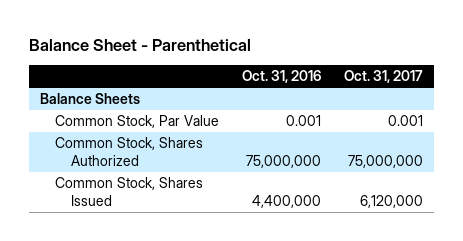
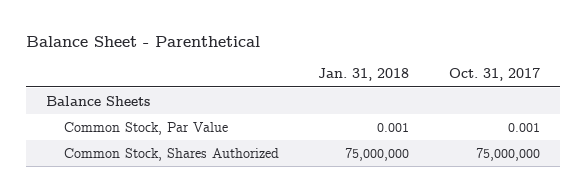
- | Oct. 31, 2016 | Oct. 31, 2017
+ | Jan. 31, 2018 | Oct. 31, 2017
- Common Stock, Shares Issued | 4,400,000 | 6,120,000

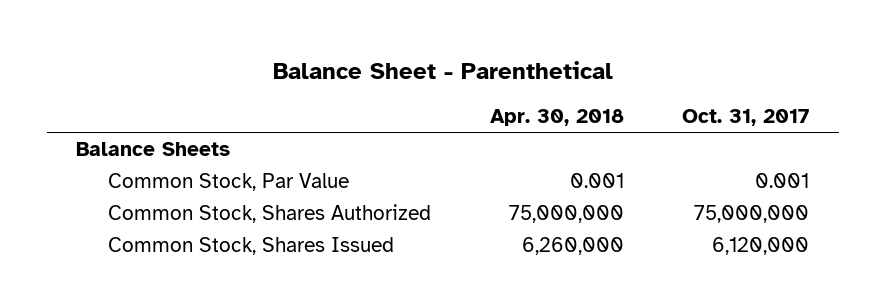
- | Jan. 31, 2018 | Oct. 31, 2017
+ | Apr. 30, 2018 | Oct. 31, 2017
+ Common Stock, Shares Issued | 6,260,000 | 6,120,000

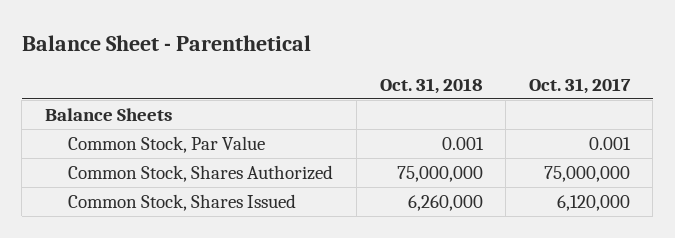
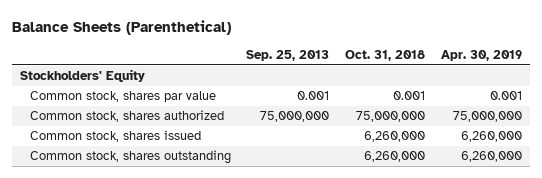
- Balance Sheet - Parenthetical
+ Balance Sheets (Parenthetical)
- | Oct. 31, 2018 | Oct. 31, 2017
+ | Sep. 25, 2013 | Oct. 31, 2018 | Apr. 30, 2019
- Balance Sheets
- Common Stock, Par Value | 0.001 | 0.001
- Common Stock, Shares Authorized | 75,000,000 | 75,000,000
- Common Stock, Shares Issued | 6,260,000 | 6,120,000
+ Stockholders' Equity
+ Common stock, shares par value | 0.001 | 0.001 | 0.001
+ Common stock, shares authorized | 75,000,000 | 75,000,000 | 75,000,000
+ Common stock, shares issued | | 6,260,000 | 6,260,000
+ Common stock, shares outstanding | | 6,260,000 | 6,260,000

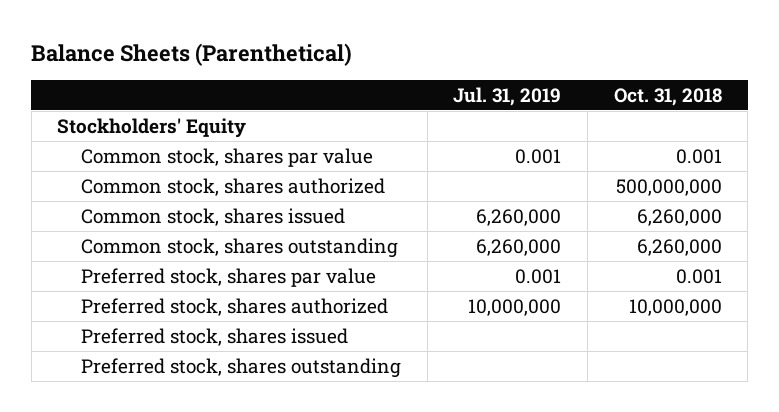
- | Sep. 25, 2013 | Oct. 31, 2018 | Apr. 30, 2019
+ | Jul. 31, 2019 | Oct. 31, 2018
- Common stock, shares authorized | 75,000,000 | 75,000,000 | 75,000,000
+ Common stock, shares authorized | | 500,000,000
+ Preferred stock, shares par value | 0.001 | 0.001
+ Preferred stock, shares authorized | 10,000,000 | 10,000,000
+ Preferred stock, shares issued
+ Preferred stock, shares outstanding

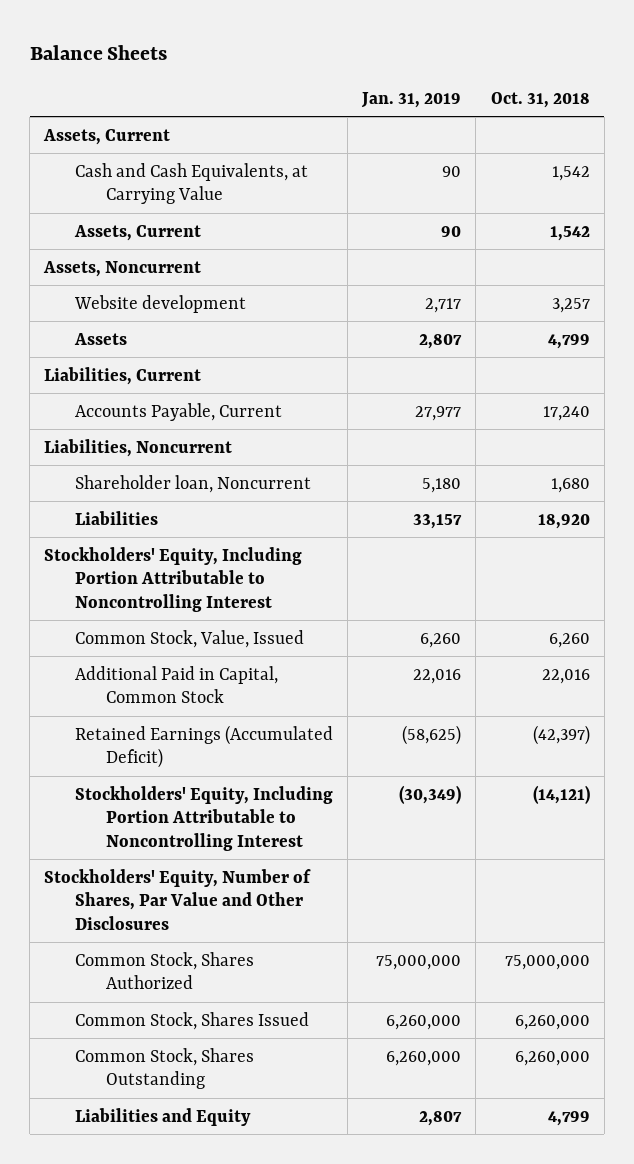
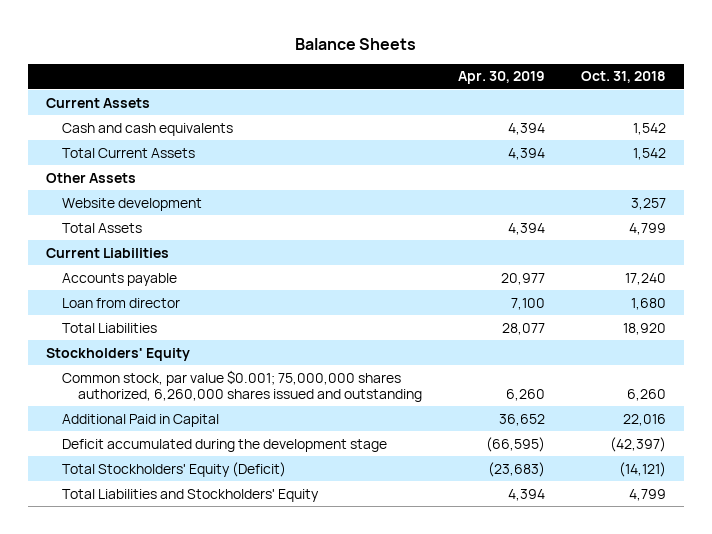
- | Jan. 31, 2019 | Oct. 31, 2018
+ | Apr. 30, 2019 | Oct. 31, 2018
- Assets, Current
- Cash and Cash Equivalents, at Carrying Value | 90 | 1,542
- Assets, Current | 90 | 1,542
- Assets, Noncurrent
+ Current Assets
+ Cash and cash equivalents | 4,394 | 1,542
+ Total Current Assets | 4,394 | 1,542
+ Other Assets
- Assets | 2,807 | 4,799
- Liabilities, Current
- Accounts Payable, Current | 27,977 | 17,240
- Liabilities, Noncurrent
- Shareholder loan, Noncurrent | 5,180 | 1,680
- Liabilities | 33,157 | 18,920
- Stockholders' Equity, Including Portion Attributable to Noncontrolling Interest
- Common Stock, Value, Issued | 6,260 | 6,260
- Additional Paid in Capital, Common Stock | 22,016 | 22,016
- Retained Earnings (Accumulated Deficit) | (58,625) | (42,397)
- Stockholders' Equity, Including Portion Attributable to Noncontrolling Interest | (30,349) | (14,121)
- Stockholders' Equity, Number of Shares, Par Value and Other Disclosures
- Common Stock, Shares Authorized | 75,000,000 | 75,000,000
- Common Stock, Shares Issued | 6,260,000 | 6,260,000
- Common Stock, Shares Outstanding | 6,260,000 | 6,260,000
- Liabilities and Equity | 2,807 | 4,799
+ Total Assets | 4,394 | 4,799
+ Current Liabilities
+ Accounts payable | 20,977 | 17,240
+ Loan from director | 7,100 | 1,680
+ Total Liabilities | 28,077 | 18,920
+ Stockholders' Equity
+ Common stock, par value $0.001; 75,000,000 shares authorized, 6,260,000 shares issued and outstanding | 6,260 | 6,260
+ Additional Paid in Capital | 36,652 | 22,016
+ Deficit accumulated during the development stage | (66,595) | (42,397)
+ Total Stockholders' Equity (Deficit) | (23,683) | (14,121)
+ Total Liabilities and Stockholders' Equity | 4,394 | 4,799

